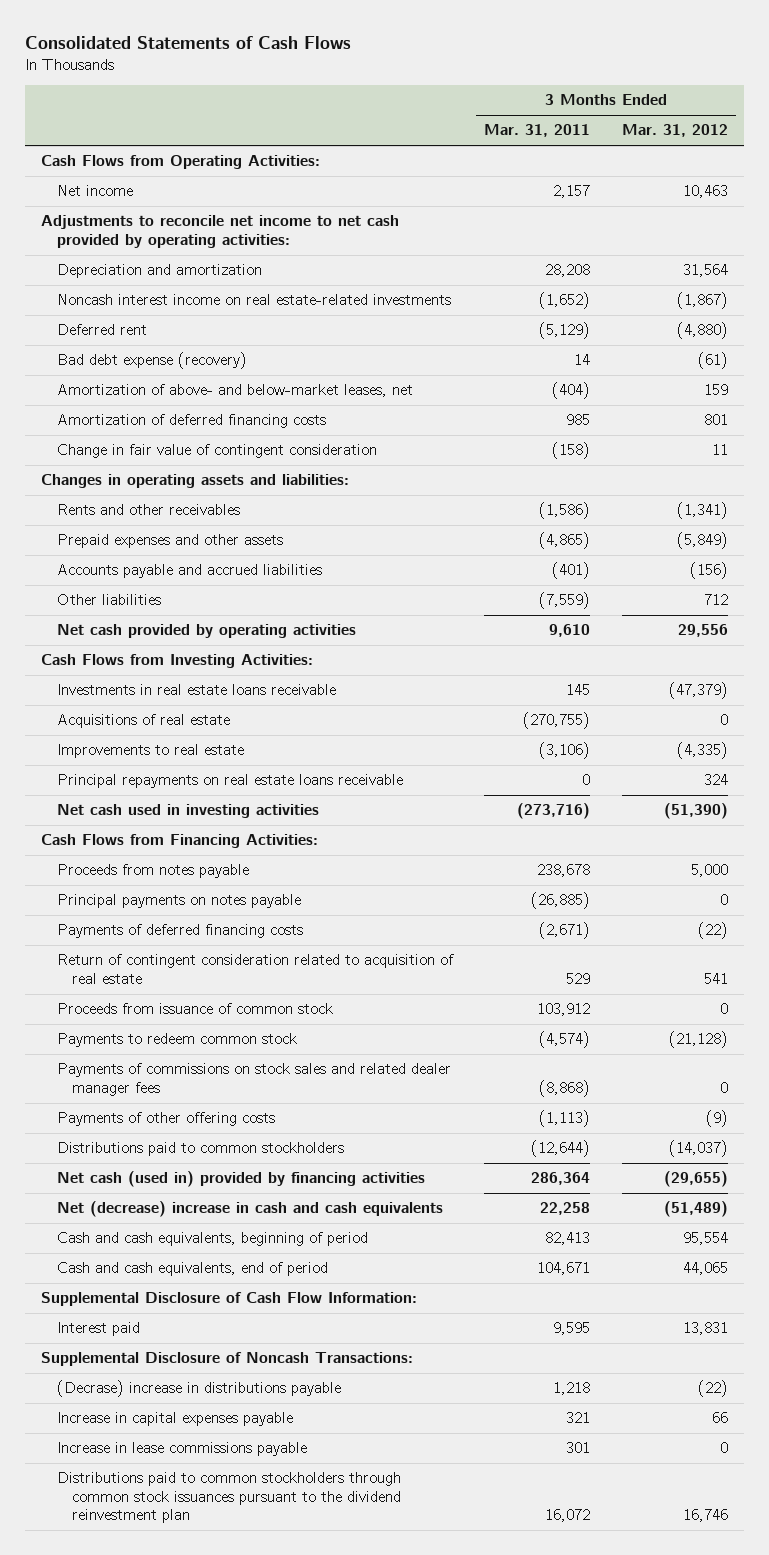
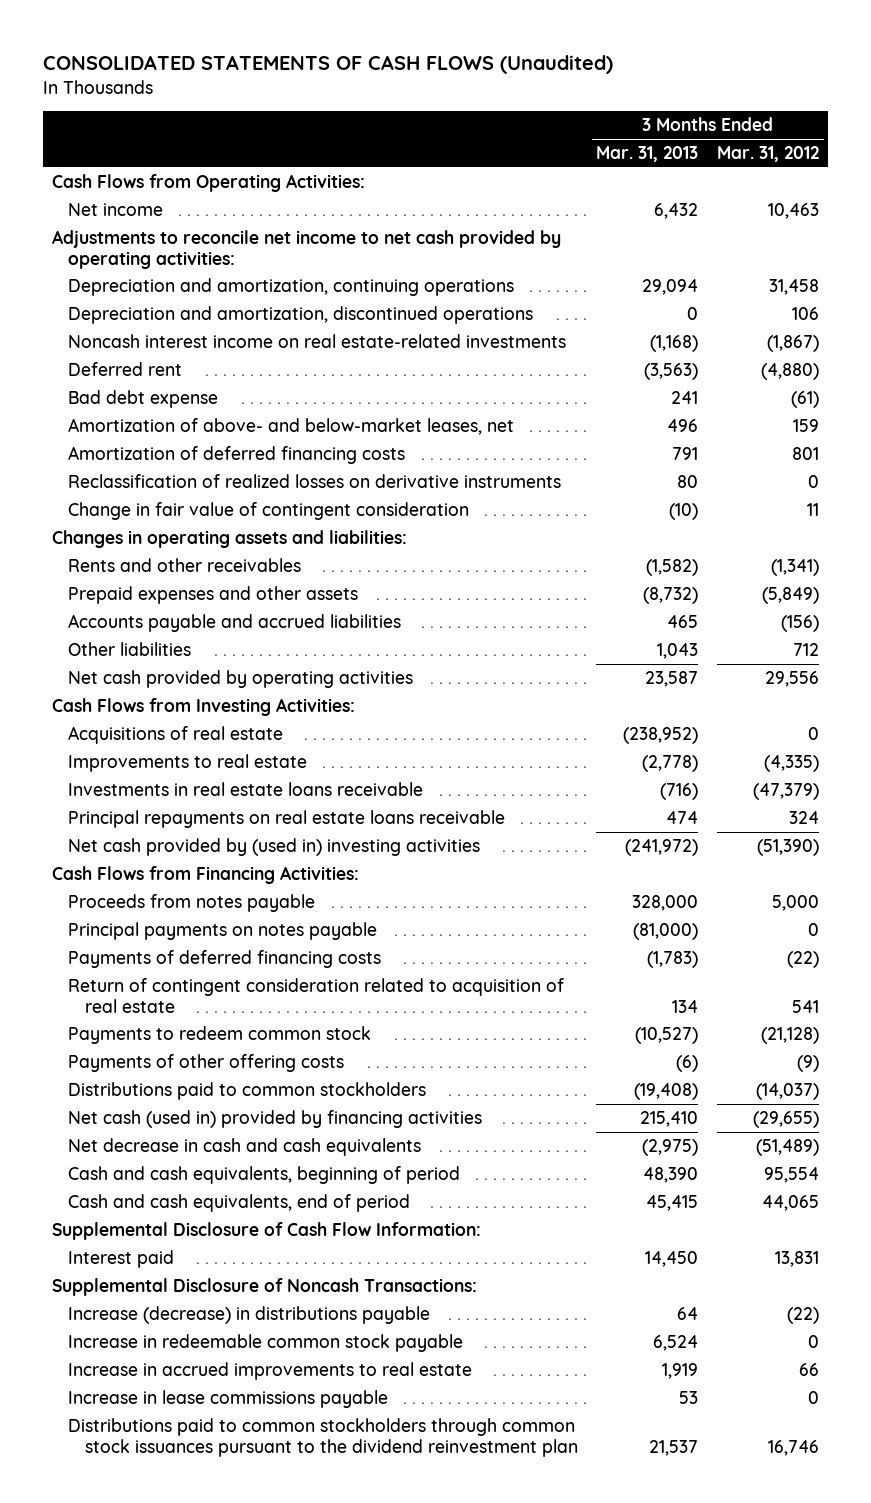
- Consolidated Statements of Cash Flows
+ CONSOLIDATED STATEMENTS OF CASH FLOWS (Unaudited)
- | 3 Months Ended Mar. 31, 2011 | 3 Months Ended Mar. 31, 2012
+ | 3 Months Ended Mar. 31, 2013 | 3 Months Ended Mar. 31, 2012
- Depreciation and amortization | 28,208 | 31,564
+ Depreciation and amortization, continuing operations | 29,094 | 31,458
+ Depreciation and amortization, discontinued operations | 0 | 106
- Bad debt expense (recovery) | 14 | (61)
+ Bad debt expense | 241 | (61)
+ Reclassification of realized losses on derivative instruments | 80 | 0
moved down: Investments in real estate loans receivable | (716) | (47,379)
- Net cash used in investing activities | (273,716) | (51,390)
+ Net cash provided by (used in) investing activities | (241,972) | (51,390)
- Proceeds from issuance of common stock | 103,912 | 0
- Payments of commissions on stock sales and related dealer manager fees | (8,868) | 0
- Net (decrease) increase in cash and cash equivalents | 22,258 | (51,489)
+ Net decrease in cash and cash equivalents | (2,975) | (51,489)
- (Decrase) increase in distributions payable | 1,218 | (22)
- Increase in capital expenses payable | 321 | 66
+ Increase (decrease) in distributions payable | 64 | (22)
+ Increase in redeemable common stock payable | 6,524 | 0
+ Increase in accrued improvements to real estate | 1,919 | 66

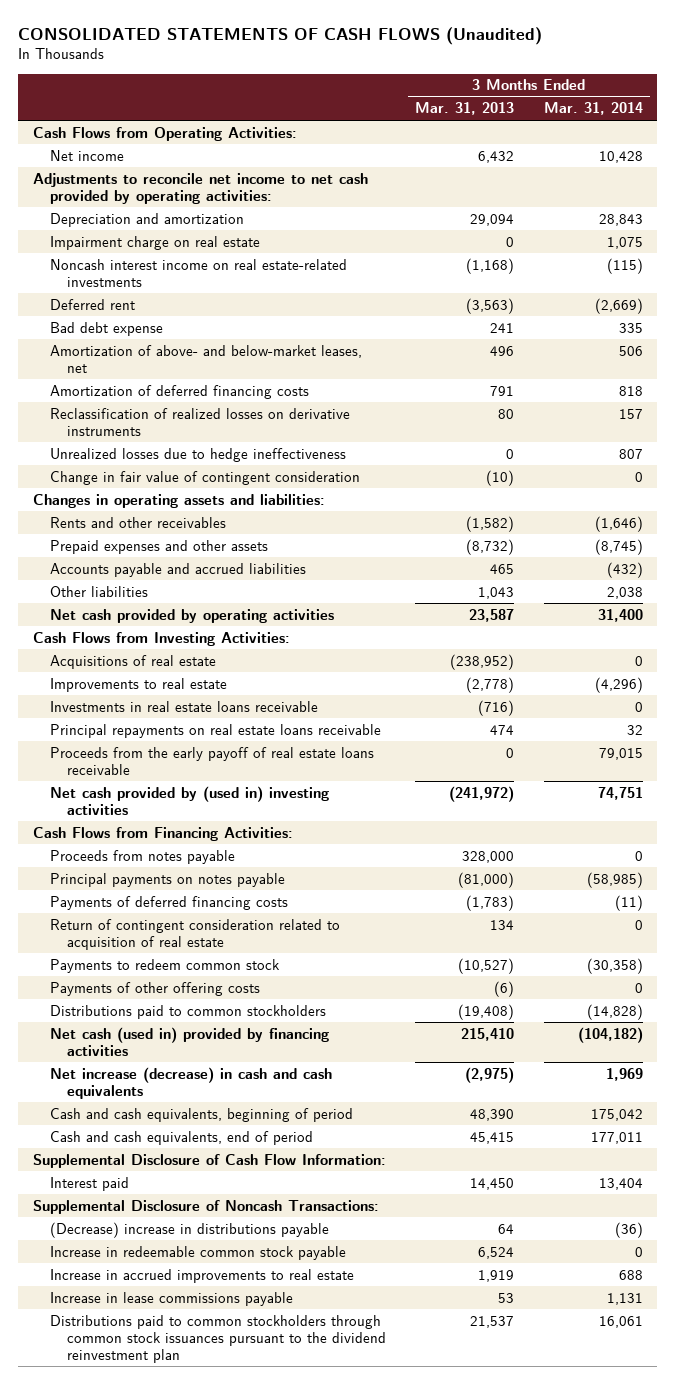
- | 3 Months Ended Mar. 31, 2013 | 3 Months Ended Mar. 31, 2012
+ | 3 Months Ended Mar. 31, 2013 | 3 Months Ended Mar. 31, 2014
- Depreciation and amortization, continuing operations | 29,094 | 31,458
- Depreciation and amortization, discontinued operations | 0 | 106
+ Depreciation and amortization | 29,094 | 28,843
+ Impairment charge on real estate | 0 | 1,075
+ Unrealized losses due to hedge ineffectiveness | 0 | 807
+ Proceeds from the early payoff of real estate loans receivable | 0 | 79,015
- Net decrease in cash and cash equivalents | (2,975) | (51,489)
+ Net increase (decrease) in cash and cash equivalents | (2,975) | 1,969
- Increase (decrease) in distributions payable | 64 | (22)
+ (Decrease) increase in distributions payable | 64 | (36)

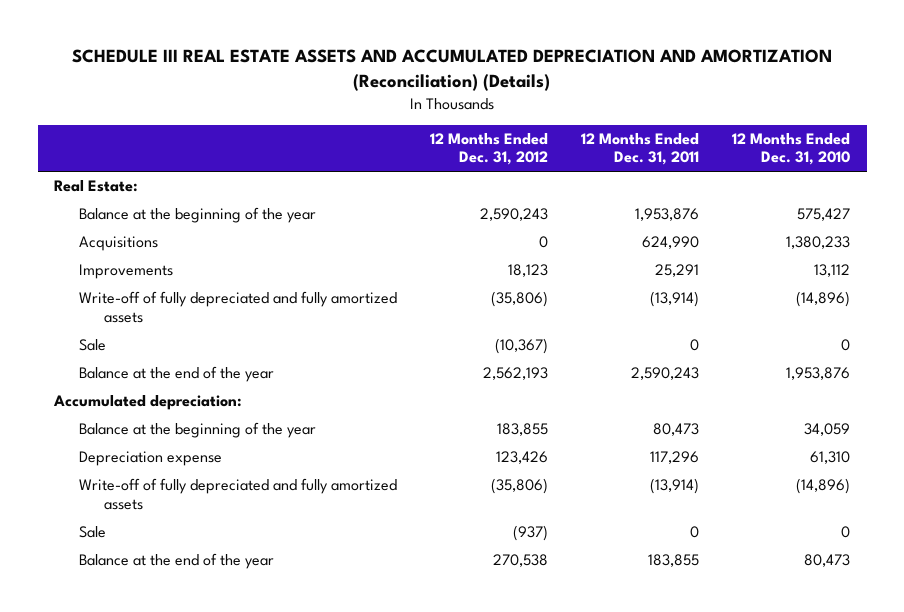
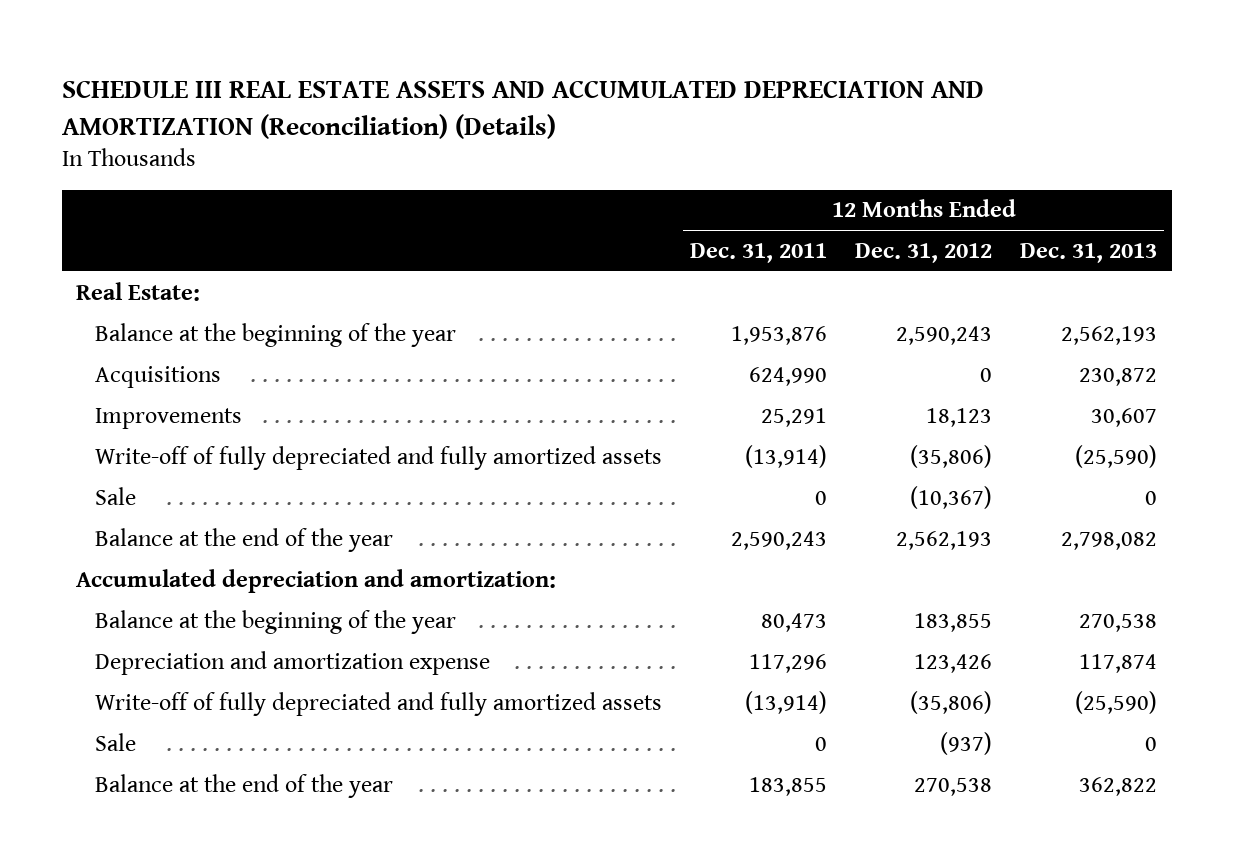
- | 12 Months Ended Dec. 31, 2012 | 12 Months Ended Dec. 31, 2011 | 12 Months Ended Dec. 31, 2010
+ | 12 Months Ended Dec. 31, 2011 | 12 Months Ended Dec. 31, 2012 | 12 Months Ended Dec. 31, 2013
- Accumulated depreciation:
+ Accumulated depreciation and amortization:
- Depreciation expense | 123,426 | 117,296 | 61,310
+ Depreciation and amortization expense | 117,296 | 123,426 | 117,874

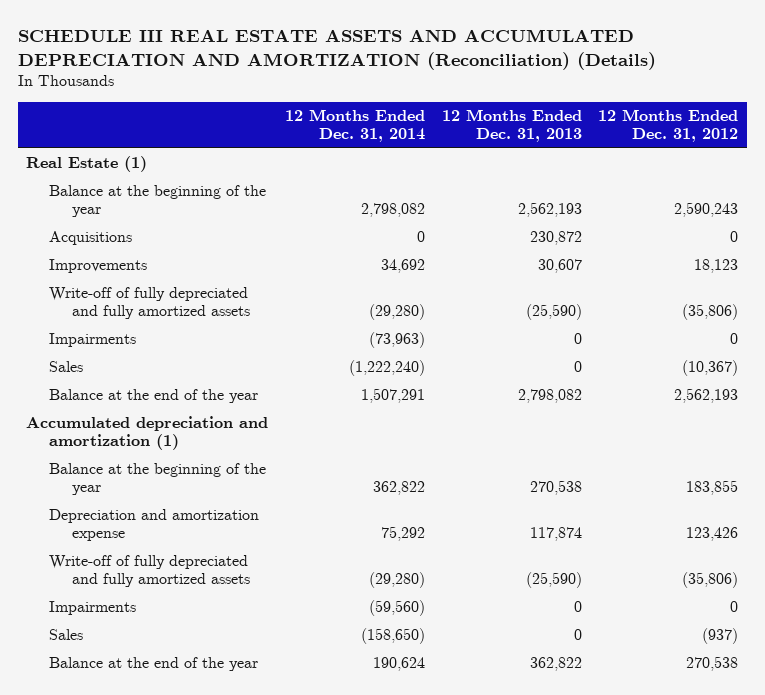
- | 12 Months Ended Dec. 31, 2011 | 12 Months Ended Dec. 31, 2012 | 12 Months Ended Dec. 31, 2013
+ | 12 Months Ended Dec. 31, 2014 | 12 Months Ended Dec. 31, 2013 | 12 Months Ended Dec. 31, 2012
- Real Estate:
+ Real Estate (1)
- Sale | 0 | (10,367) | 0
+ Impairments | (73,963) | 0 | 0
+ Sales | (1,222,240) | 0 | (10,367)
- Accumulated depreciation and amortization:
+ Accumulated depreciation and amortization (1)
- Sale | 0 | (937) | 0
+ Impairments | (59,560) | 0 | 0
+ Sales | (158,650) | 0 | (937)

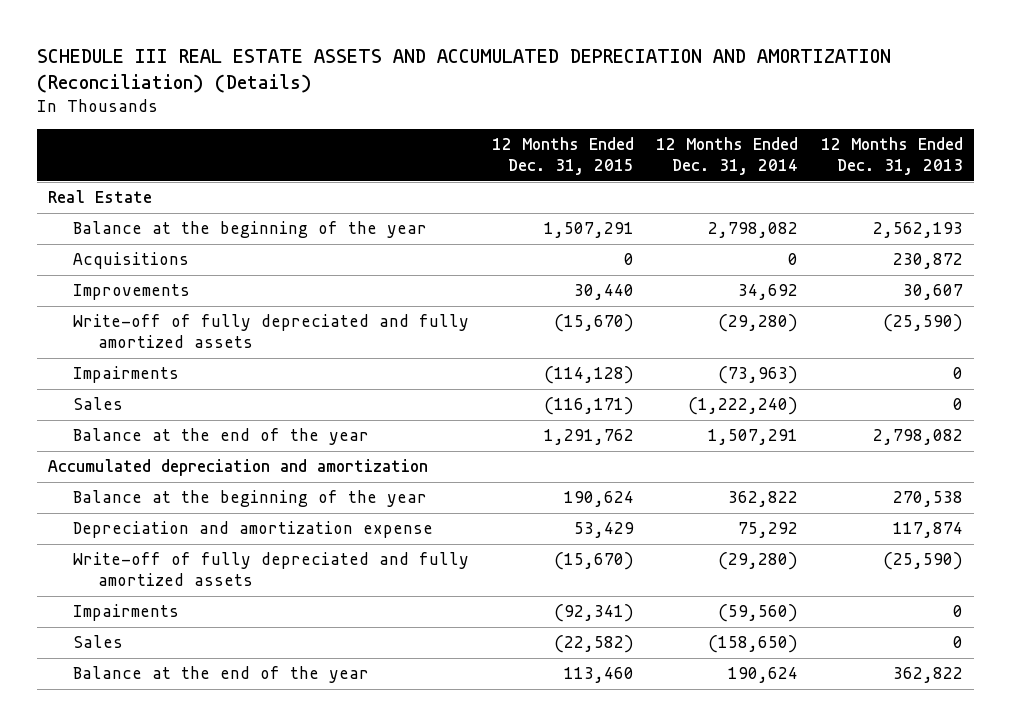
- | 12 Months Ended Dec. 31, 2014 | 12 Months Ended Dec. 31, 2013 | 12 Months Ended Dec. 31, 2012
+ | 12 Months Ended Dec. 31, 2015 | 12 Months Ended Dec. 31, 2014 | 12 Months Ended Dec. 31, 2013
- Real Estate (1)
+ Real Estate
- Accumulated depreciation and amortization (1)
+ Accumulated depreciation and amortization

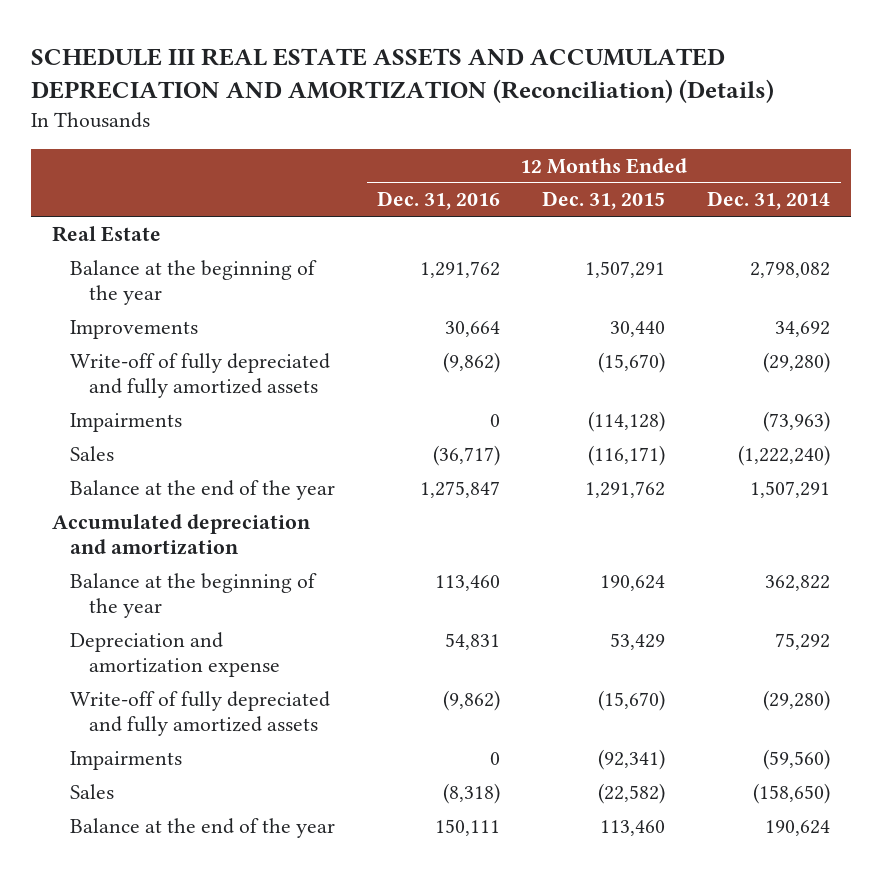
- | 12 Months Ended Dec. 31, 2015 | 12 Months Ended Dec. 31, 2014 | 12 Months Ended Dec. 31, 2013
+ | 12 Months Ended Dec. 31, 2016 | 12 Months Ended Dec. 31, 2015 | 12 Months Ended Dec. 31, 2014
- Acquisitions | 0 | 0 | 230,872

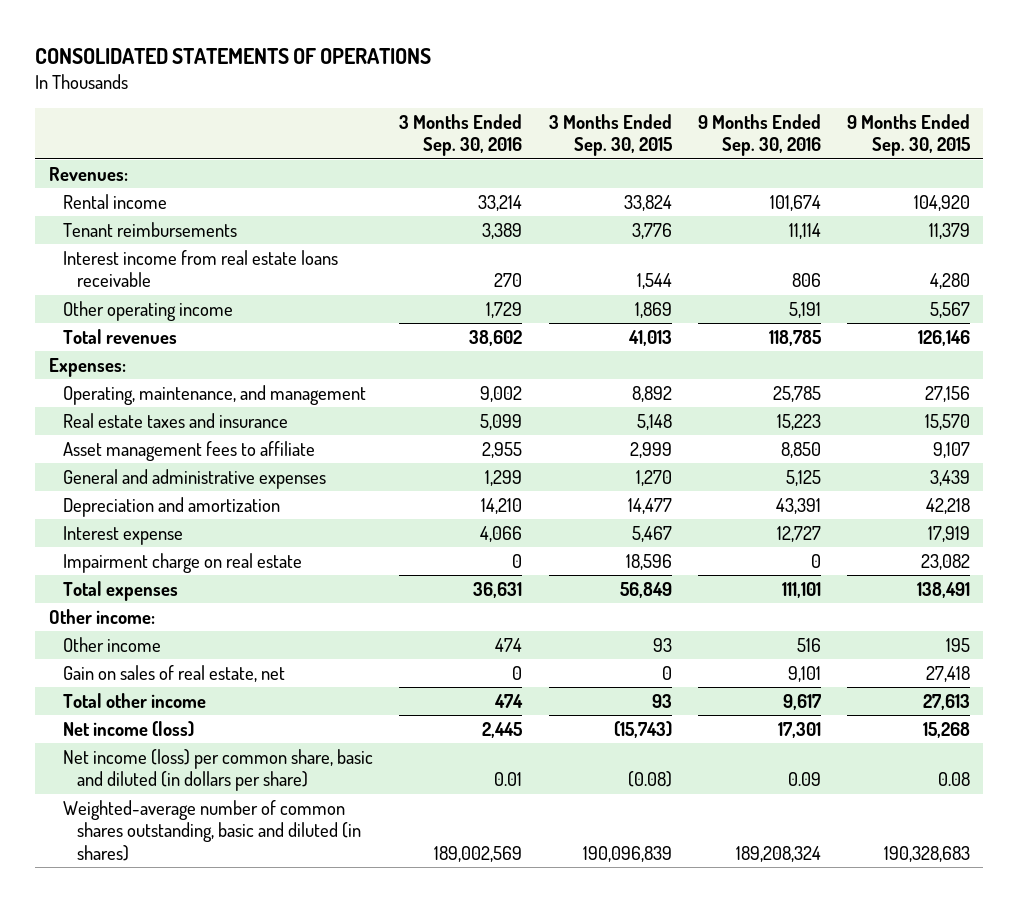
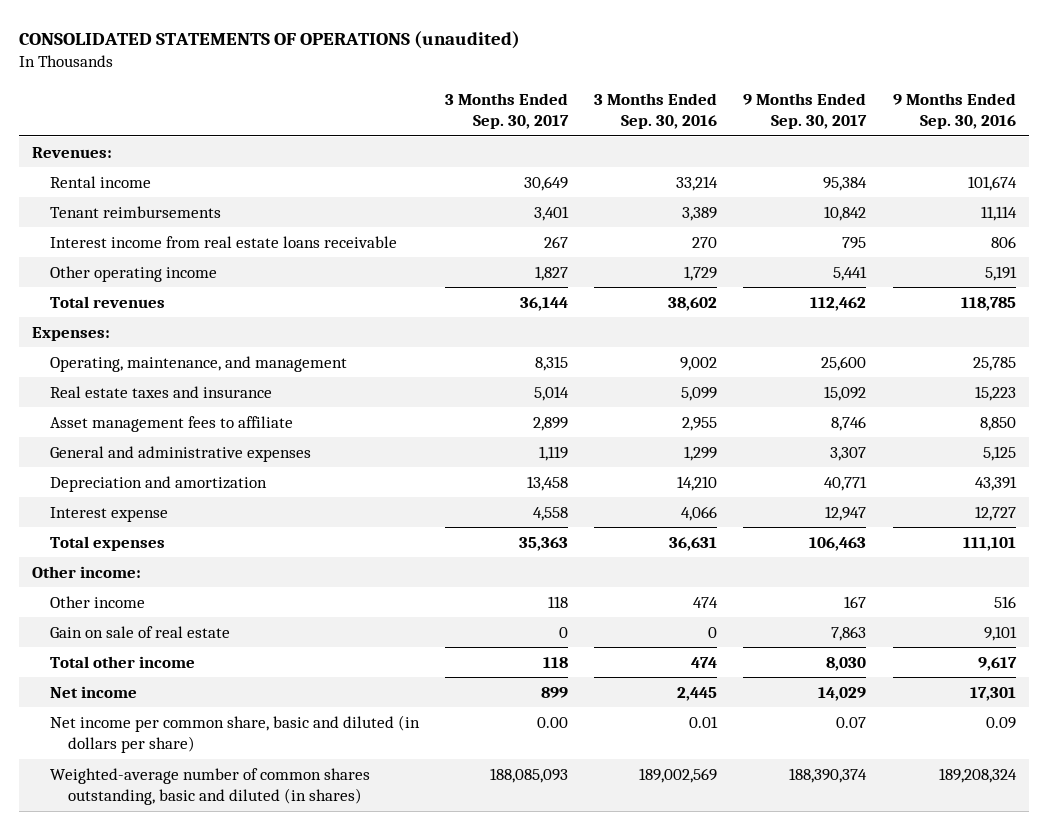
- CONSOLIDATED STATEMENTS OF OPERATIONS
+ CONSOLIDATED STATEMENTS OF OPERATIONS (unaudited)
- | 3 Months Ended Sep. 30, 2016 | 3 Months Ended Sep. 30, 2015 | 9 Months Ended Sep. 30, 2016 | 9 Months Ended Sep. 30, 2015
+ | 3 Months Ended Sep. 30, 2017 | 3 Months Ended Sep. 30, 2016 | 9 Months Ended Sep. 30, 2017 | 9 Months Ended Sep. 30, 2016
- Impairment charge on real estate | 0 | 18,596 | 0 | 23,082
- Gain on sales of real estate, net | 0 | 0 | 9,101 | 27,418
+ Gain on sale of real estate | 0 | 0 | 7,863 | 9,101
- Net income (loss) | 2,445 | (15,743) | 17,301 | 15,268
- Net income (loss) per common share, basic and diluted (in dollars per share) | 0.01 | (0.08) | 0.09 | 0.08
+ Net income | 899 | 2,445 | 14,029 | 17,301
+ Net income per common share, basic and diluted (in dollars per share) | 0.00 | 0.01 | 0.07 | 0.09

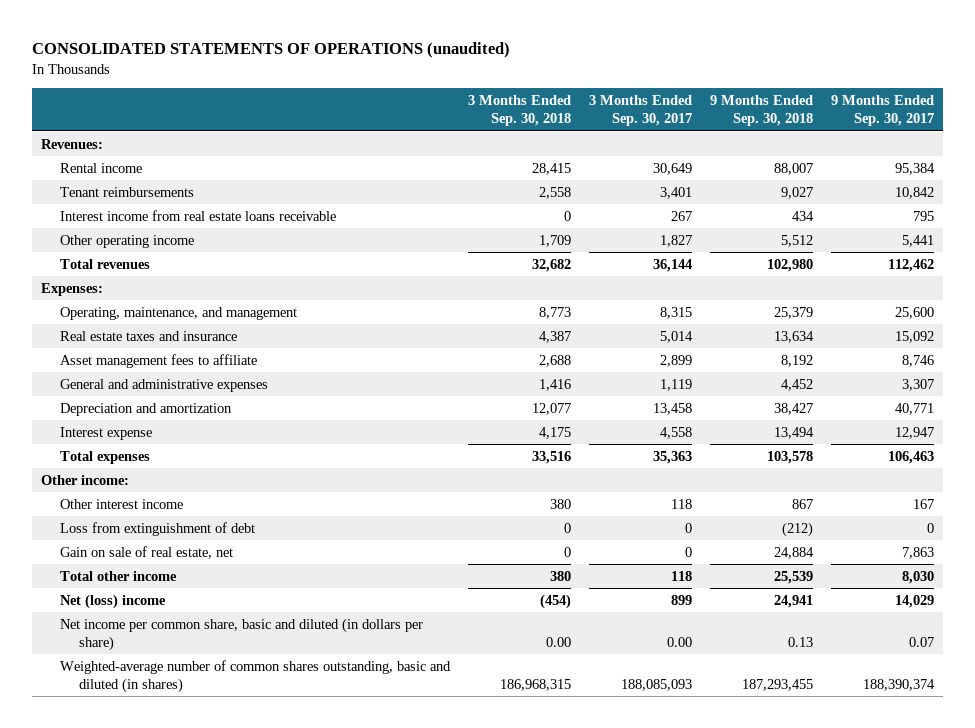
- | 3 Months Ended Sep. 30, 2017 | 3 Months Ended Sep. 30, 2016 | 9 Months Ended Sep. 30, 2017 | 9 Months Ended Sep. 30, 2016
+ | 3 Months Ended Sep. 30, 2018 | 3 Months Ended Sep. 30, 2017 | 9 Months Ended Sep. 30, 2018 | 9 Months Ended Sep. 30, 2017
- Other income | 118 | 474 | 167 | 516
- Gain on sale of real estate | 0 | 0 | 7,863 | 9,101
+ Other interest income | 380 | 118 | 867 | 167
+ Loss from extinguishment of debt | 0 | 0 | (212) | 0
+ Gain on sale of real estate, net | 0 | 0 | 24,884 | 7,863
- Net income | 899 | 2,445 | 14,029 | 17,301
+ Net (loss) income | (454) | 899 | 24,941 | 14,029

